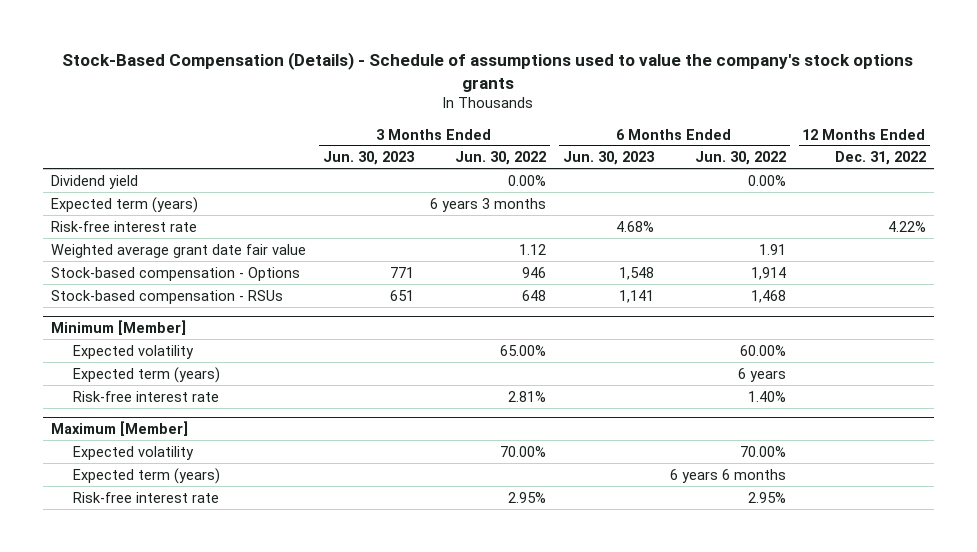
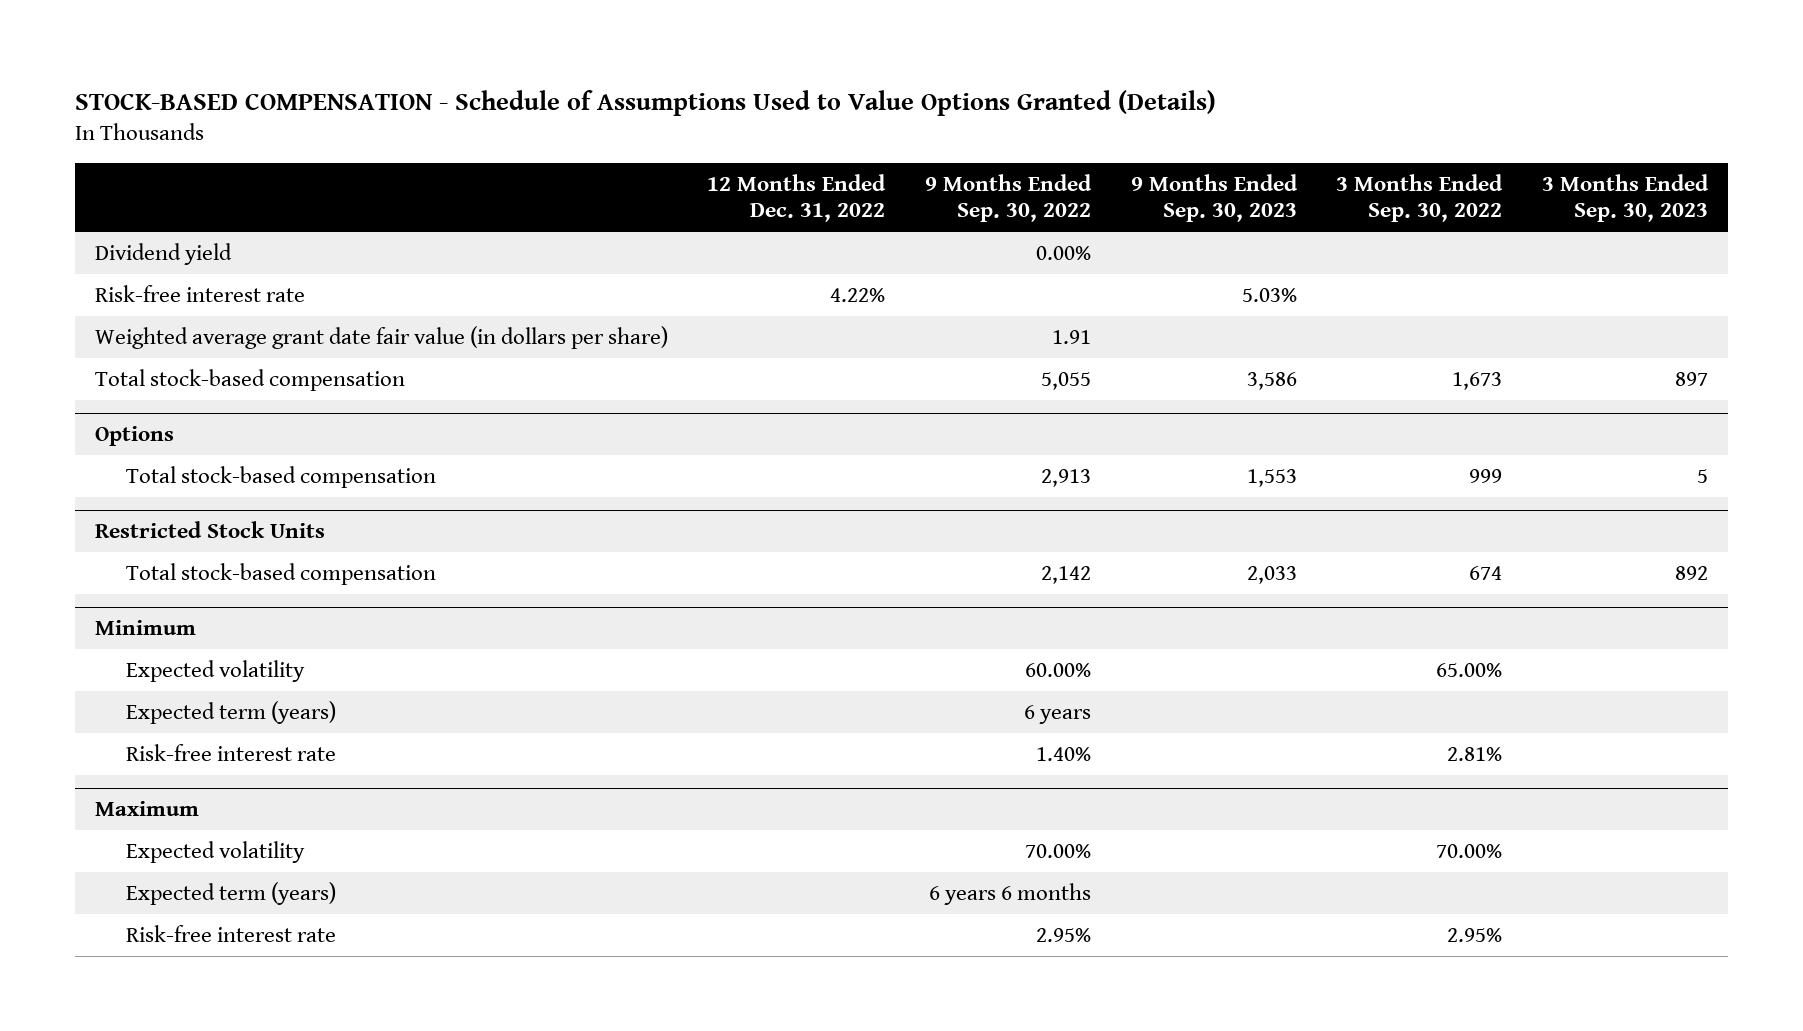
- Stock-Based Compensation (Details) - Schedule of assumptions used to value the company's stock options grants
+ STOCK-BASED COMPENSATION - Schedule of Assumptions Used to Value Options Granted (Details)
- | 3 Months Ended Jun. 30, 2023 | 3 Months Ended Jun. 30, 2022 | 6 Months Ended Jun. 30, 2023 | 6 Months Ended Jun. 30, 2022 | 12 Months Ended Dec. 31, 2022
+ | 12 Months Ended Dec. 31, 2022 | 9 Months Ended Sep. 30, 2022 | 9 Months Ended Sep. 30, 2023 | 3 Months Ended Sep. 30, 2022 | 3 Months Ended Sep. 30, 2023
- Expected term (years) | | 6 years 3 months | | |
- Weighted average grant date fair value | | 1.12 | | 1.91 |
- Stock-based compensation - Options | 771 | 946 | 1,548 | 1,914 |
- Stock-based compensation - RSUs | 651 | 648 | 1,141 | 1,468 |
- Minimum [Member]
+ Weighted average grant date fair value (in dollars per share) | | 1.91 | | |
+ Total stock-based compensation | | 5,055 | 3,586 | 1,673 | 897
+ Options
+ Total stock-based compensation | | 2,913 | 1,553 | 999 | 5
+ Restricted Stock Units
+ Total stock-based compensation | | 2,142 | 2,033 | 674 | 892
+ Minimum
- Maximum [Member]
+ Maximum

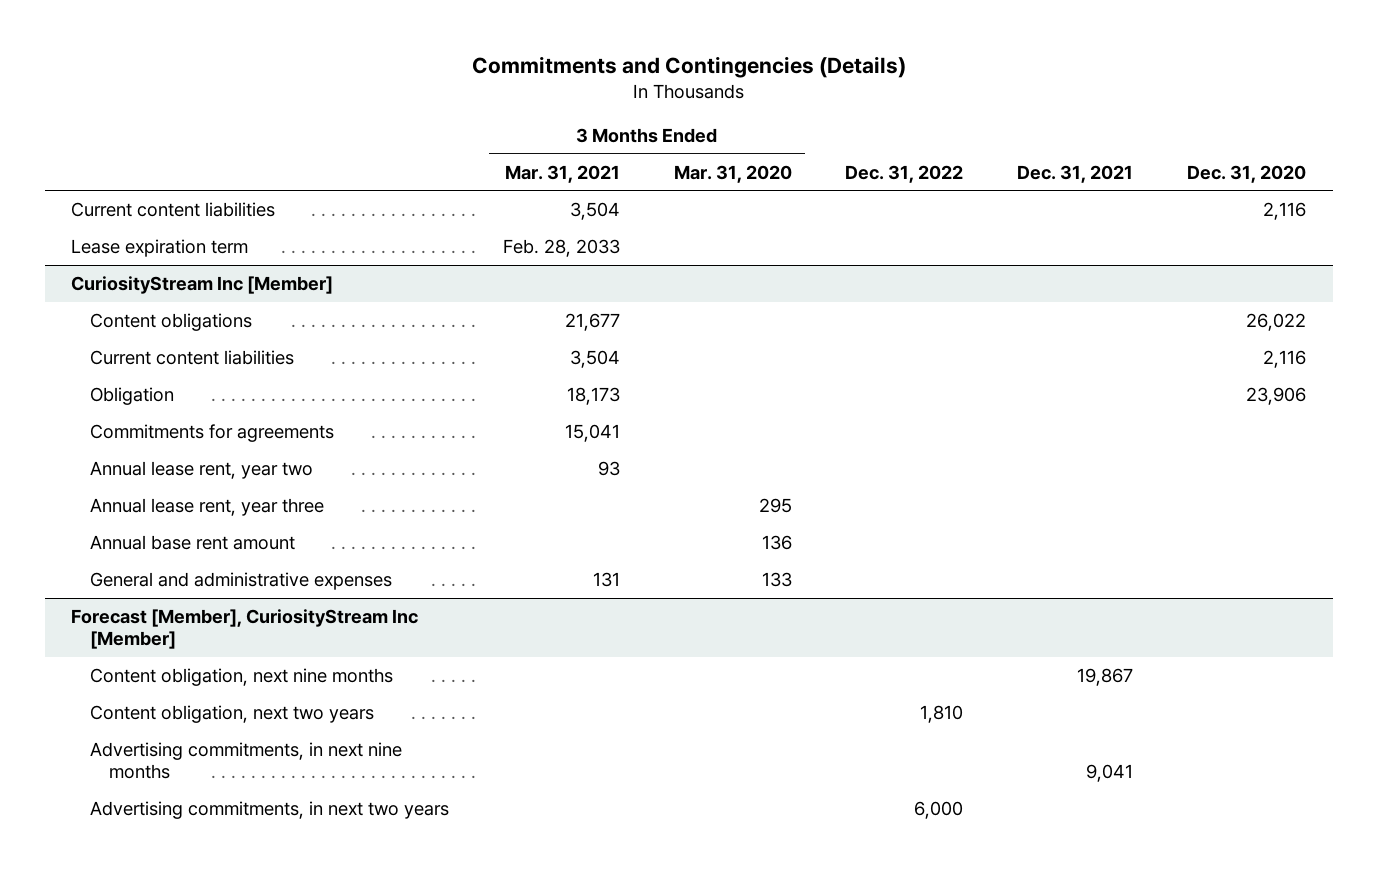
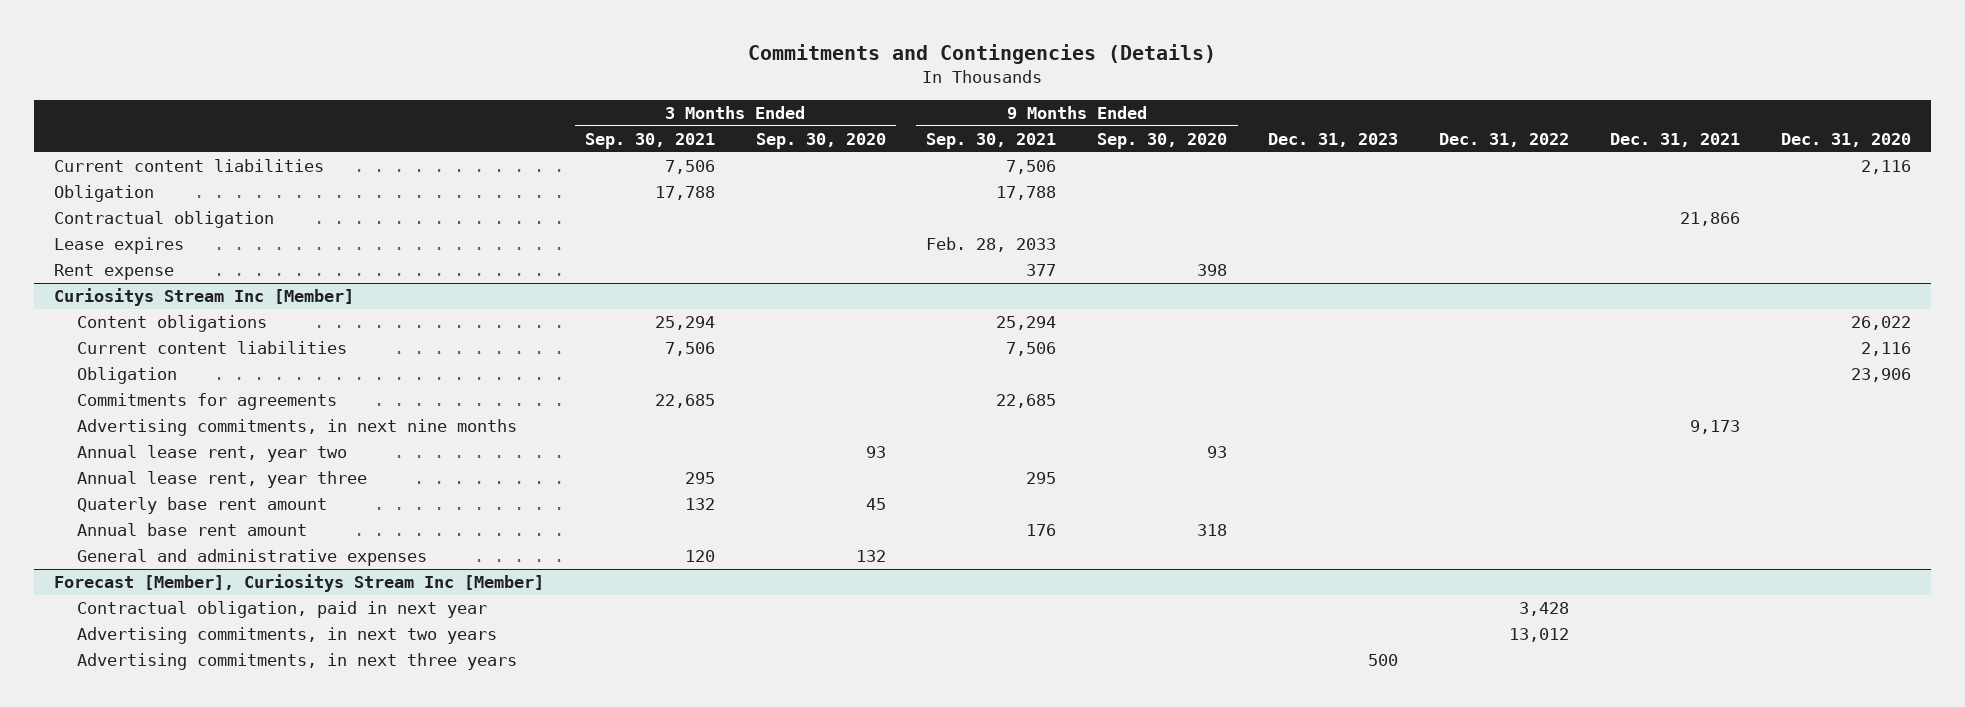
- | 3 Months Ended Mar. 31, 2021 | 3 Months Ended Mar. 31, 2020 | Dec. 31, 2022 | Dec. 31, 2021 | Dec. 31, 2020
+ | 3 Months Ended Sep. 30, 2021 | 3 Months Ended Sep. 30, 2020 | 9 Months Ended Sep. 30, 2021 | 9 Months Ended Sep. 30, 2020 | Dec. 31, 2023 | Dec. 31, 2022 | Dec. 31, 2021 | Dec. 31, 2020
- Lease expiration term | Feb. 28, 2033 | | | |
- CuriosityStream Inc [Member]
+ Obligation | 17,788 | | 17,788 | | | | |
+ Contractual obligation | | | | | | | 21,866 |
+ Lease expires | | | Feb. 28, 2033 | | | | |
+ Rent expense | | | 377 | 398 | | | |
+ Curiositys Stream Inc [Member]
+ Advertising commitments, in next nine months | | | | | | | 9,173 |
+ Quaterly base rent amount | 132 | 45 | | | | | |
- Forecast [Member], CuriosityStream Inc [Member]
- Content obligation, next nine months | | | | 19,867 |
- Content obligation, next two years | | | 1,810 | |
- Advertising commitments, in next nine months | | | | 9,041 |
- Advertising commitments, in next two years | | | 6,000 | |
+ Forecast [Member], Curiositys Stream Inc [Member]
+ Contractual obligation, paid in next year | | | | | | 3,428 | |
+ Advertising commitments, in next two years | | | | | | 13,012 | |
+ Advertising commitments, in next three years | | | | | 500 | | |

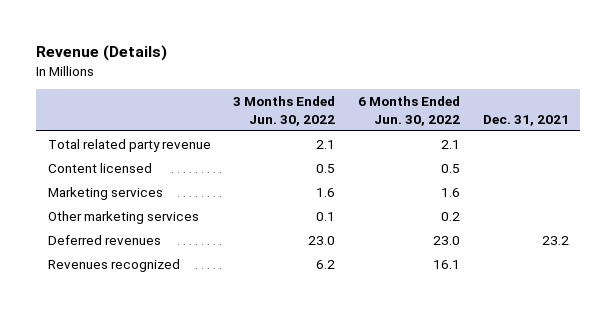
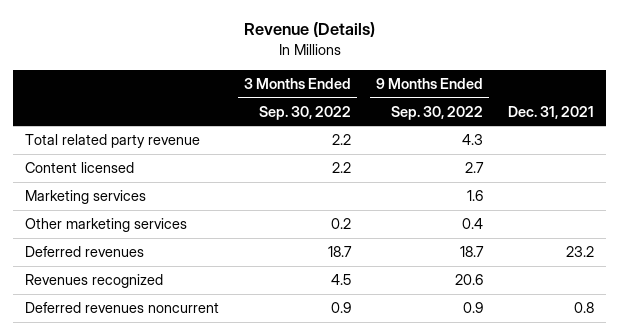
- | 3 Months Ended Jun. 30, 2022 | 6 Months Ended Jun. 30, 2022 | Dec. 31, 2021
+ | 3 Months Ended Sep. 30, 2022 | 9 Months Ended Sep. 30, 2022 | Dec. 31, 2021
+ Deferred revenues noncurrent | 0.9 | 0.9 | 0.8

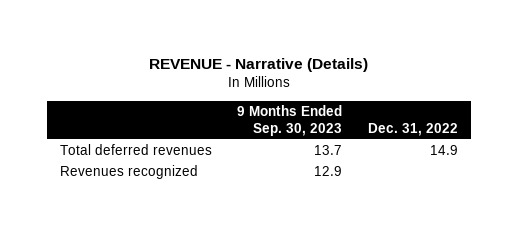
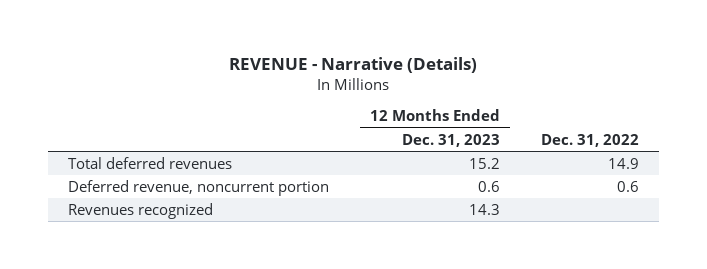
- | 9 Months Ended Sep. 30, 2023 | Dec. 31, 2022
+ | 12 Months Ended Dec. 31, 2023 | Dec. 31, 2022
+ Deferred revenue, noncurrent portion | 0.6 | 0.6

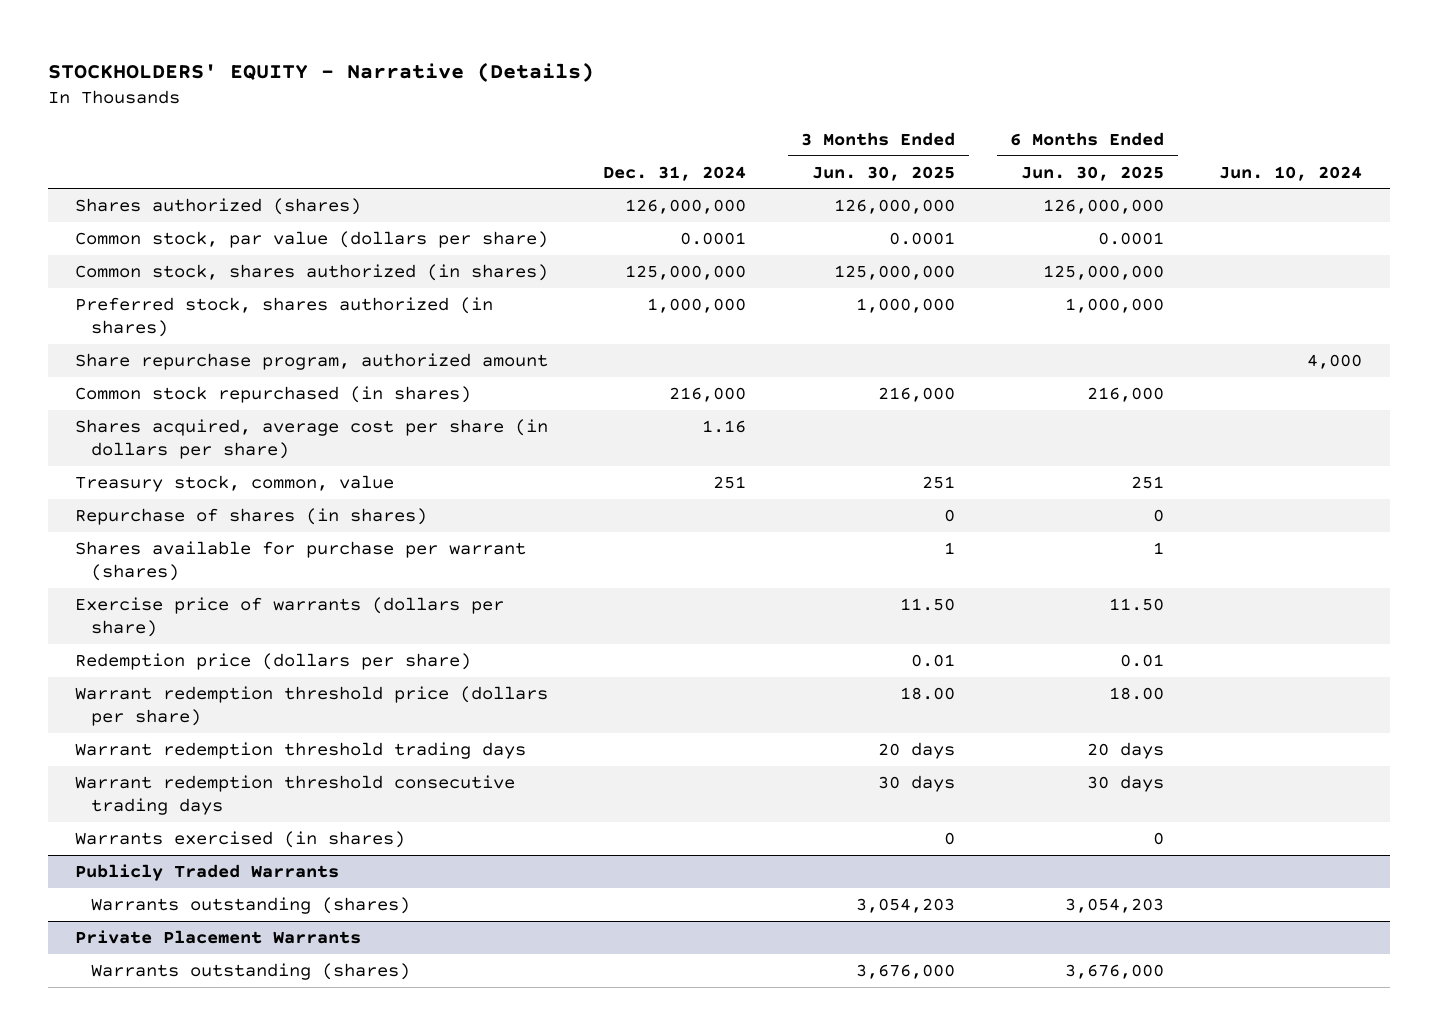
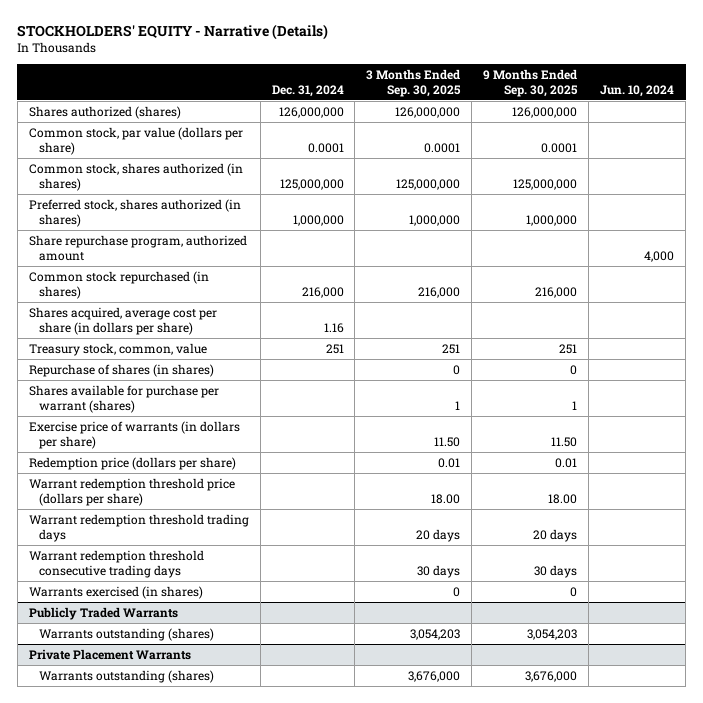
- | Dec. 31, 2024 | 3 Months Ended Jun. 30, 2025 | 6 Months Ended Jun. 30, 2025 | Jun. 10, 2024
+ | Dec. 31, 2024 | 3 Months Ended Sep. 30, 2025 | 9 Months Ended Sep. 30, 2025 | Jun. 10, 2024
- Exercise price of warrants (dollars per share) | | 11.50 | 11.50 |
+ Exercise price of warrants (in dollars per share) | | 11.50 | 11.50 |

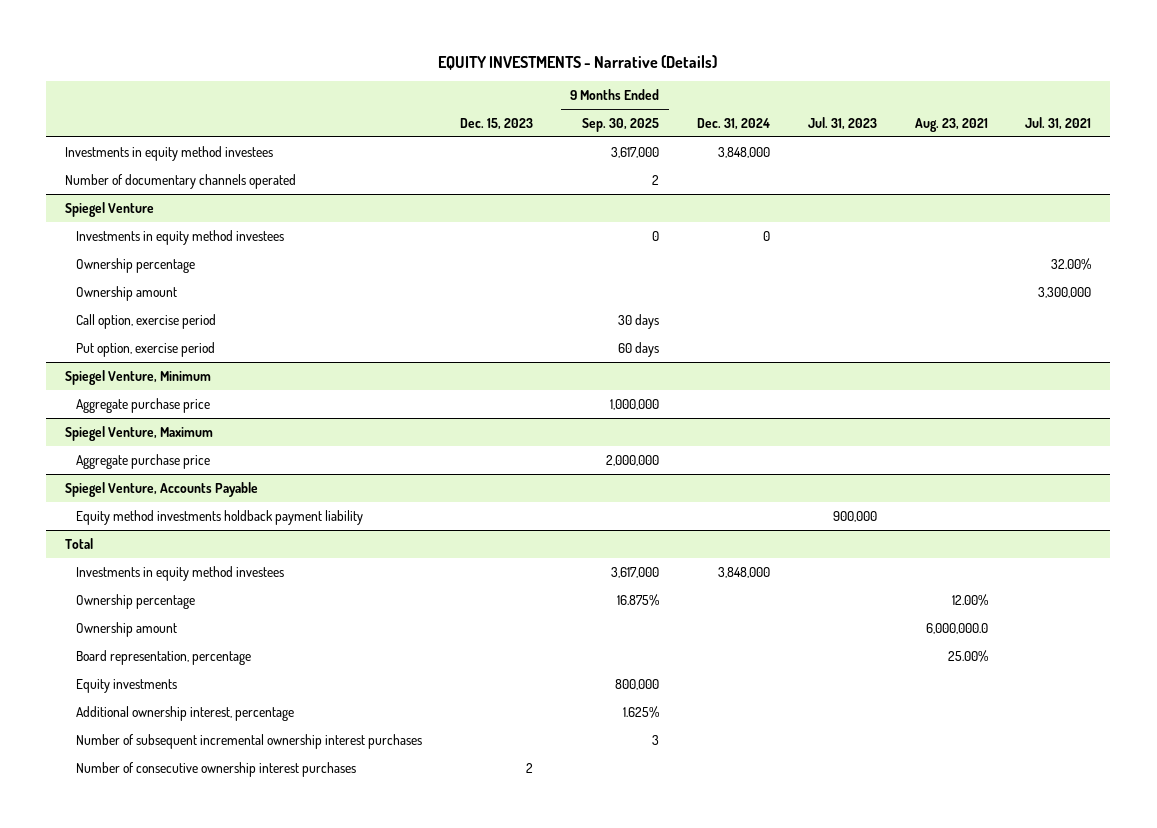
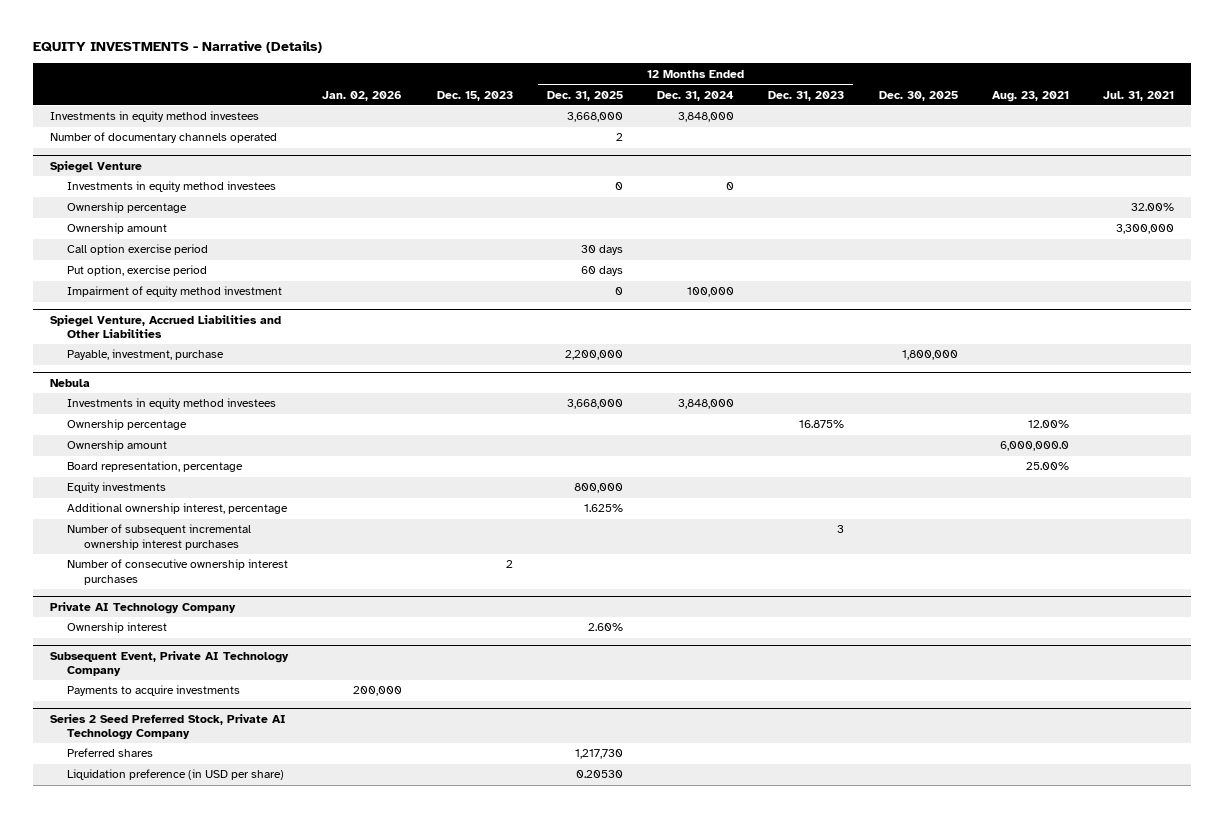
- | Dec. 15, 2023 | 9 Months Ended Sep. 30, 2025 | Dec. 31, 2024 | Jul. 31, 2023 | Aug. 23, 2021 | Jul. 31, 2021
+ | Jan. 02, 2026 | Dec. 15, 2023 | 12 Months Ended Dec. 31, 2025 | 12 Months Ended Dec. 31, 2024 | 12 Months Ended Dec. 31, 2023 | Dec. 30, 2025 | Aug. 23, 2021 | Jul. 31, 2021
@ Spiegel Venture
- Call option, exercise period | | 30 days | | | |
+ Call option exercise period | | | 30 days | | | | |
- Spiegel Venture, Minimum
- Aggregate purchase price | | 1,000,000 | | | |
- Spiegel Venture, Maximum
- Aggregate purchase price | | 2,000,000 | | | |
- Spiegel Venture, Accounts Payable
- Equity method investments holdback payment liability | | | | 900,000 | |
- Total
@ Spiegel Venture
+ Impairment of equity method investment | | | 0 | 100,000 | | | |
+ Spiegel Venture, Accrued Liabilities and Other Liabilities
+ Payable, investment, purchase | | | 2,200,000 | | | 1,800,000 | |
+ Nebula
+ Private AI Technology Company
+ Ownership interest | | | 2.60% | | | | |
+ Subsequent Event, Private AI Technology Company
+ Payments to acquire investments | 200,000 | | | | | | |
+ Series 2 Seed Preferred Stock, Private AI Technology Company
+ Preferred shares | | | 1,217,730 | | | | |
+ Liquidation preference (in USD per share) | | | 0.20530 | | | | |

